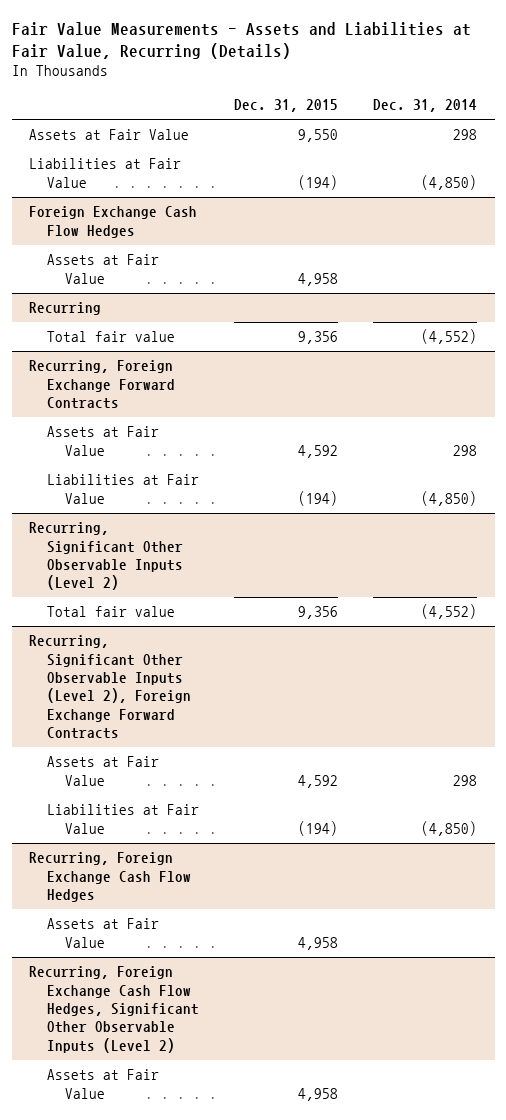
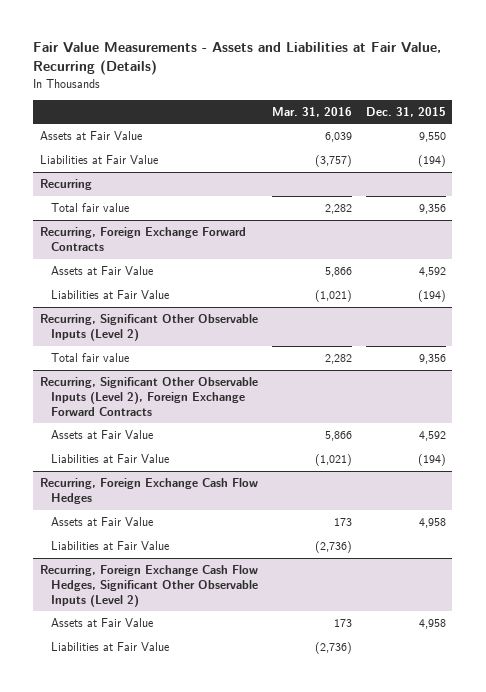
- | Dec. 31, 2015 | Dec. 31, 2014
+ | Mar. 31, 2016 | Dec. 31, 2015
- Foreign Exchange Cash Flow Hedges
- Assets at Fair Value | 4,958 |
@ Recurring, Foreign Exchange Cash Flow Hedges
+ Liabilities at Fair Value | (2,736) |
@ Recurring, Foreign Exchange Cash Flow Hedges, Significant Other Observable Inputs (Level 2)
+ Liabilities at Fair Value | (2,736) |

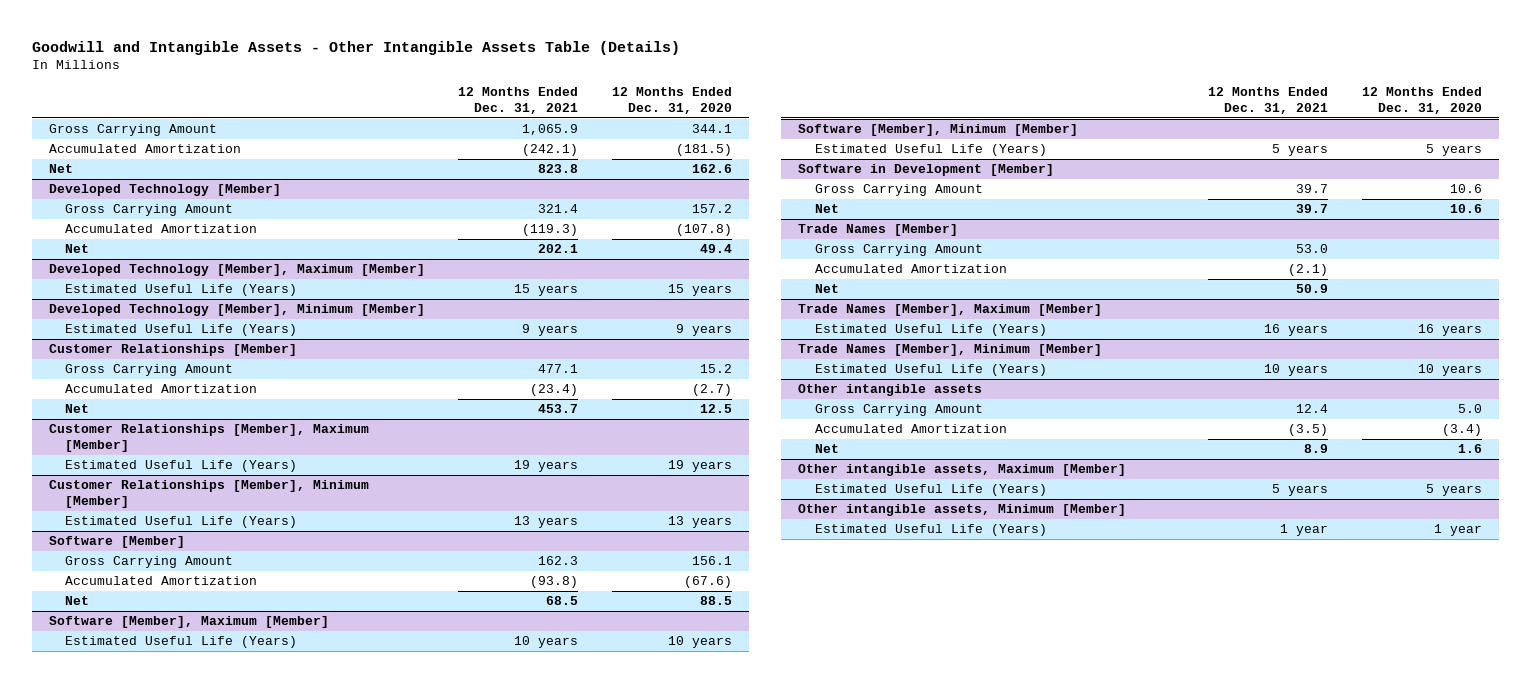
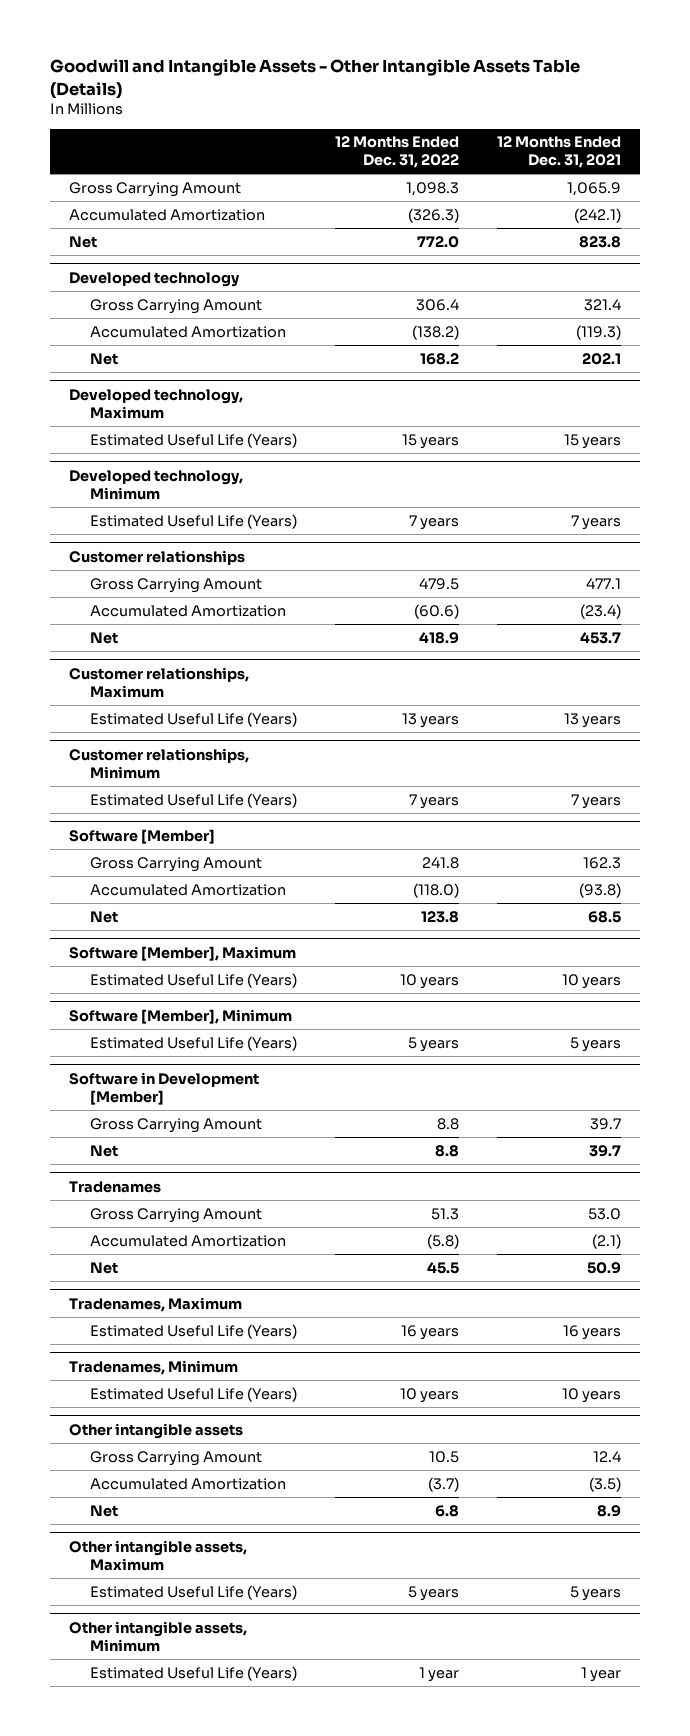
- | 12 Months Ended Dec. 31, 2021 | 12 Months Ended Dec. 31, 2020
+ | 12 Months Ended Dec. 31, 2022 | 12 Months Ended Dec. 31, 2021
- Developed Technology [Member]
+ Developed technology
- Developed Technology [Member], Maximum [Member]
+ Developed technology, Maximum
- Developed Technology [Member], Minimum [Member]
- Estimated Useful Life (Years) | 9 years | 9 years
- Customer Relationships [Member]
+ Developed technology, Minimum
+ Estimated Useful Life (Years) | 7 years | 7 years
+ Customer relationships
- Customer Relationships [Member], Maximum [Member]
- Estimated Useful Life (Years) | 19 years | 19 years
- Customer Relationships [Member], Minimum [Member]
+ Customer relationships, Maximum
+ Customer relationships, Minimum
+ Estimated Useful Life (Years) | 7 years | 7 years
- Software [Member], Maximum [Member]
+ Software [Member], Maximum
- Software [Member], Minimum [Member]
+ Software [Member], Minimum
- Trade Names [Member]
+ Tradenames
- Trade Names [Member], Maximum [Member]
+ Tradenames, Maximum
- Trade Names [Member], Minimum [Member]
+ Tradenames, Minimum
- Other intangible assets, Maximum [Member]
+ Other intangible assets, Maximum
- Other intangible assets, Minimum [Member]
+ Other intangible assets, Minimum

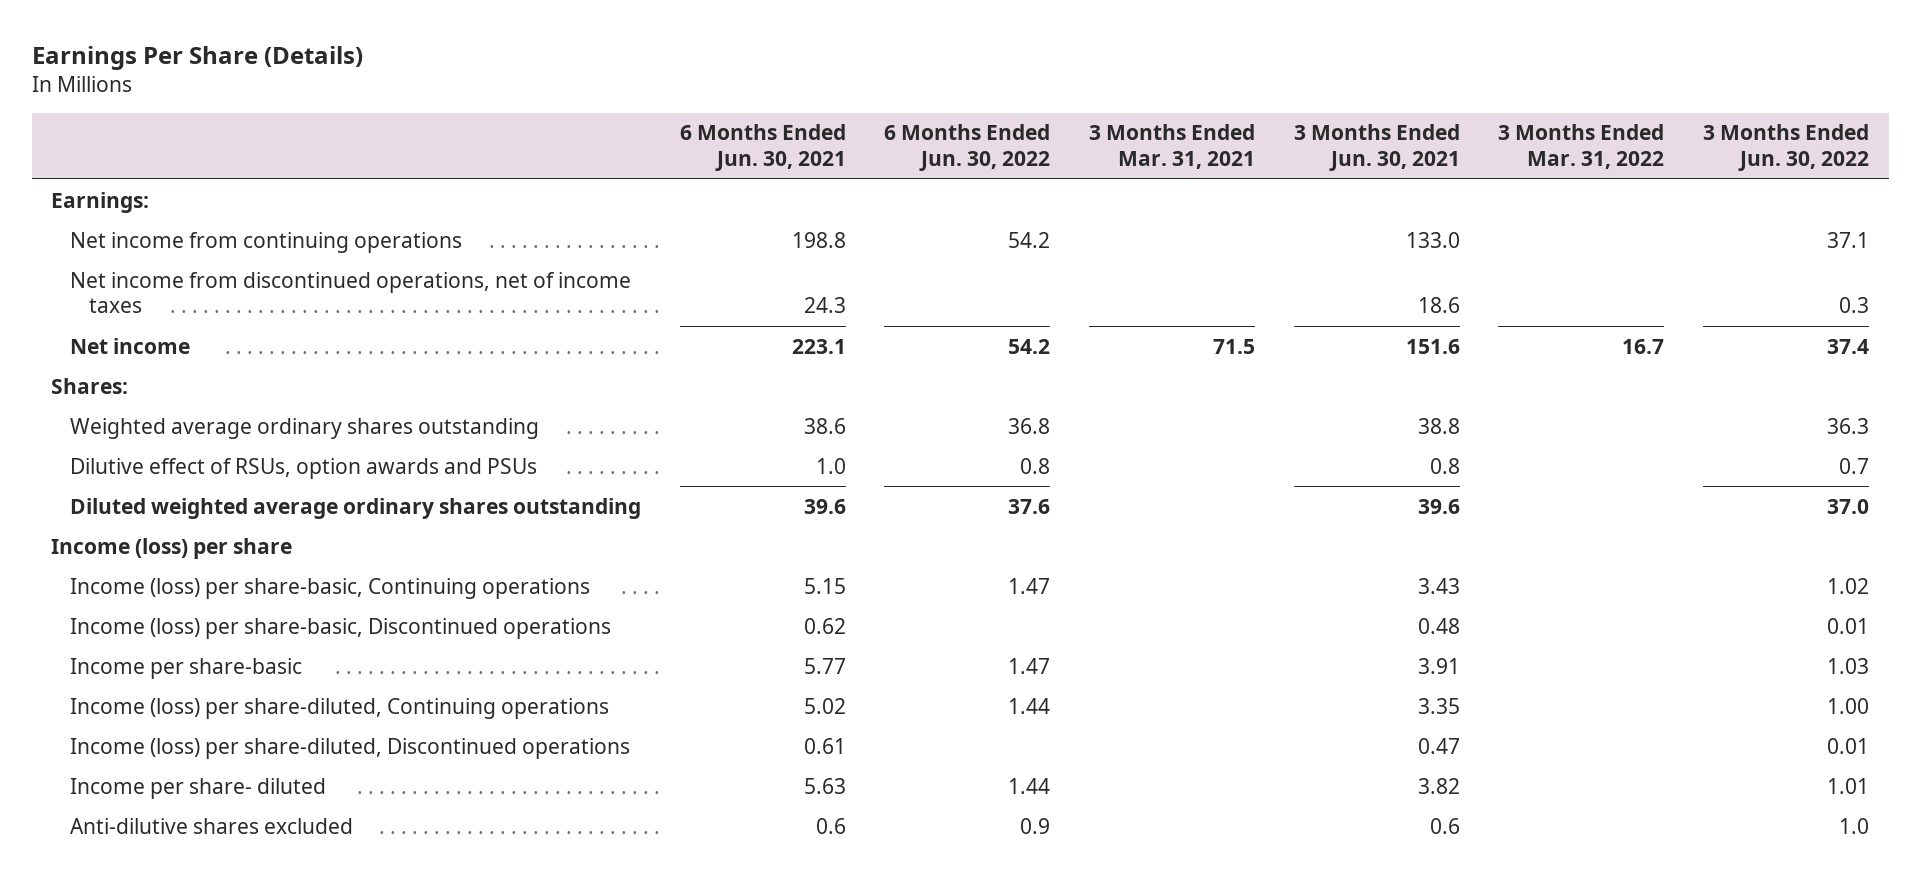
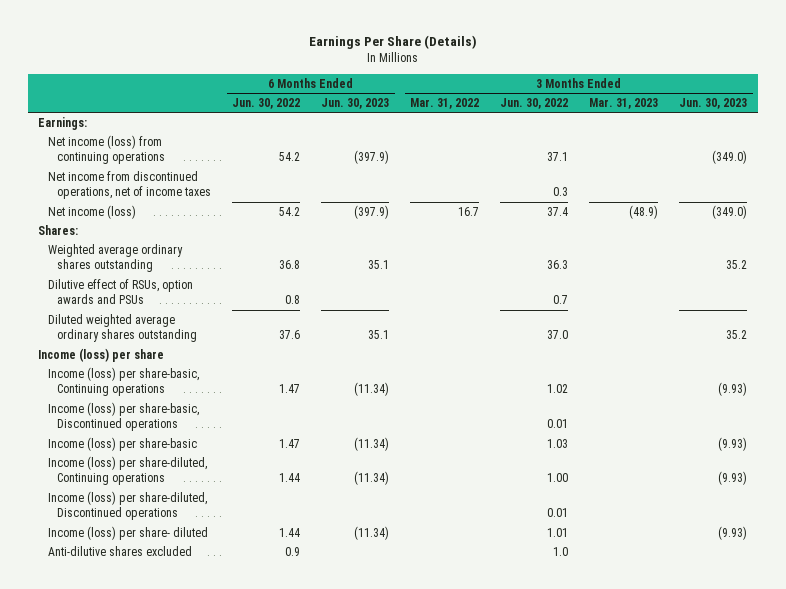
- | 6 Months Ended Jun. 30, 2021 | 6 Months Ended Jun. 30, 2022 | 3 Months Ended Mar. 31, 2021 | 3 Months Ended Jun. 30, 2021 | 3 Months Ended Mar. 31, 2022 | 3 Months Ended Jun. 30, 2022
+ | 6 Months Ended Jun. 30, 2022 | 6 Months Ended Jun. 30, 2023 | 3 Months Ended Mar. 31, 2022 | 3 Months Ended Jun. 30, 2022 | 3 Months Ended Mar. 31, 2023 | 3 Months Ended Jun. 30, 2023
- Net income from continuing operations | 198.8 | 54.2 | | 133.0 | | 37.1
+ Net income (loss) from continuing operations | 54.2 | (397.9) | | 37.1 | | (349.0)
- Net income | 223.1 | 54.2 | 71.5 | 151.6 | 16.7 | 37.4
+ Net income (loss) | 54.2 | (397.9) | 16.7 | 37.4 | (48.9) | (349.0)
- Income per share-basic | 5.77 | 1.47 | | 3.91 | | 1.03
+ Income (loss) per share-basic | 1.47 | (11.34) | | 1.03 | | (9.93)
- Income per share- diluted | 5.63 | 1.44 | | 3.82 | | 1.01
+ Income (loss) per share- diluted | 1.44 | (11.34) | | 1.01 | | (9.93)

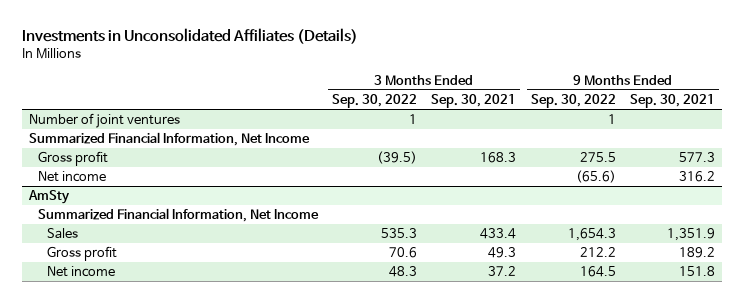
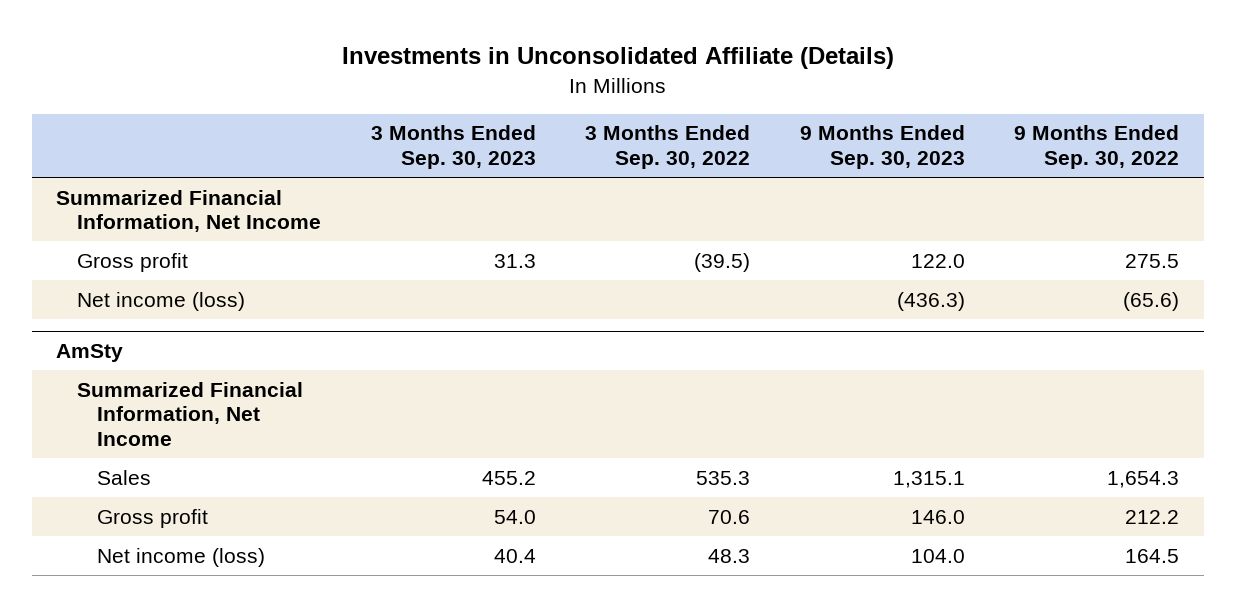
- Investments in Unconsolidated Affiliates (Details)
+ Investments in Unconsolidated Affiliate (Details)
- | 3 Months Ended Sep. 30, 2022 | 3 Months Ended Sep. 30, 2021 | 9 Months Ended Sep. 30, 2022 | 9 Months Ended Sep. 30, 2021
+ | 3 Months Ended Sep. 30, 2023 | 3 Months Ended Sep. 30, 2022 | 9 Months Ended Sep. 30, 2023 | 9 Months Ended Sep. 30, 2022
- Number of joint ventures | 1 | | 1 |
- Net income | | | (65.6) | 316.2
+ Net income (loss) | | | (436.3) | (65.6)
@ AmSty
- Net income | 48.3 | 37.2 | 164.5 | 151.8
+ Net income (loss) | 40.4 | 48.3 | 104.0 | 164.5

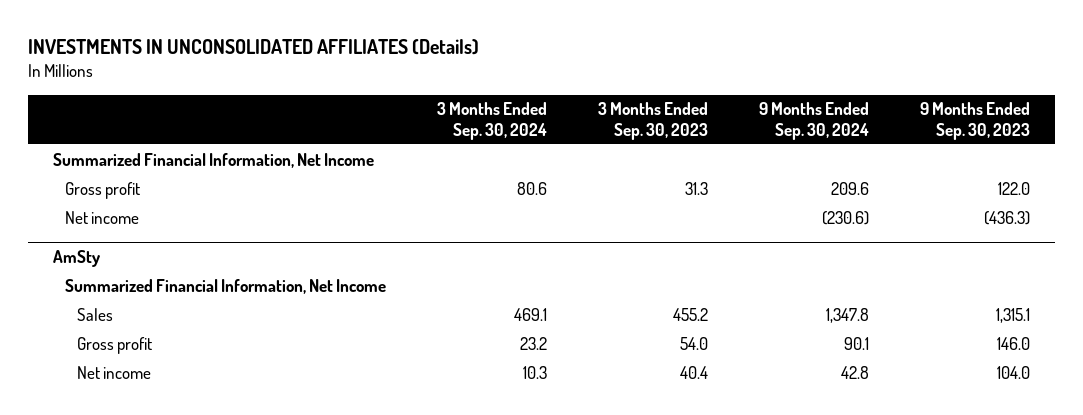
- Investments in Unconsolidated Affiliate (Details)
+ INVESTMENTS IN UNCONSOLIDATED AFFILIATES (Details)
- | 3 Months Ended Sep. 30, 2023 | 3 Months Ended Sep. 30, 2022 | 9 Months Ended Sep. 30, 2023 | 9 Months Ended Sep. 30, 2022
+ | 3 Months Ended Sep. 30, 2024 | 3 Months Ended Sep. 30, 2023 | 9 Months Ended Sep. 30, 2024 | 9 Months Ended Sep. 30, 2023
- Net income (loss) | | | (436.3) | (65.6)
+ Net income | | | (230.6) | (436.3)
@ AmSty
- Net income (loss) | 40.4 | 48.3 | 104.0 | 164.5
+ Net income | 10.3 | 40.4 | 42.8 | 104.0

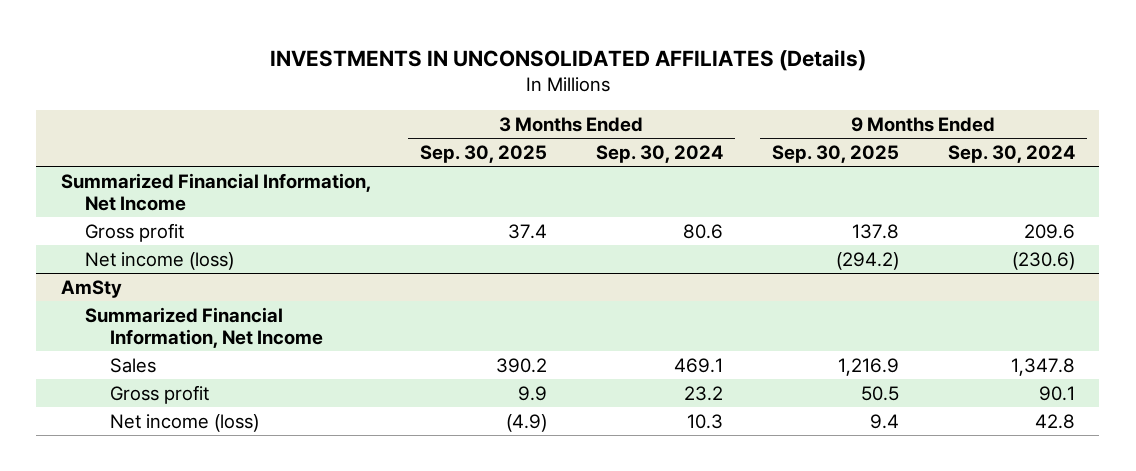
- | 3 Months Ended Sep. 30, 2024 | 3 Months Ended Sep. 30, 2023 | 9 Months Ended Sep. 30, 2024 | 9 Months Ended Sep. 30, 2023
+ | 3 Months Ended Sep. 30, 2025 | 3 Months Ended Sep. 30, 2024 | 9 Months Ended Sep. 30, 2025 | 9 Months Ended Sep. 30, 2024
- Net income | | | (230.6) | (436.3)
+ Net income (loss) | | | (294.2) | (230.6)
@ AmSty
- Net income | 10.3 | 40.4 | 42.8 | 104.0
+ Net income (loss) | (4.9) | 10.3 | 9.4 | 42.8

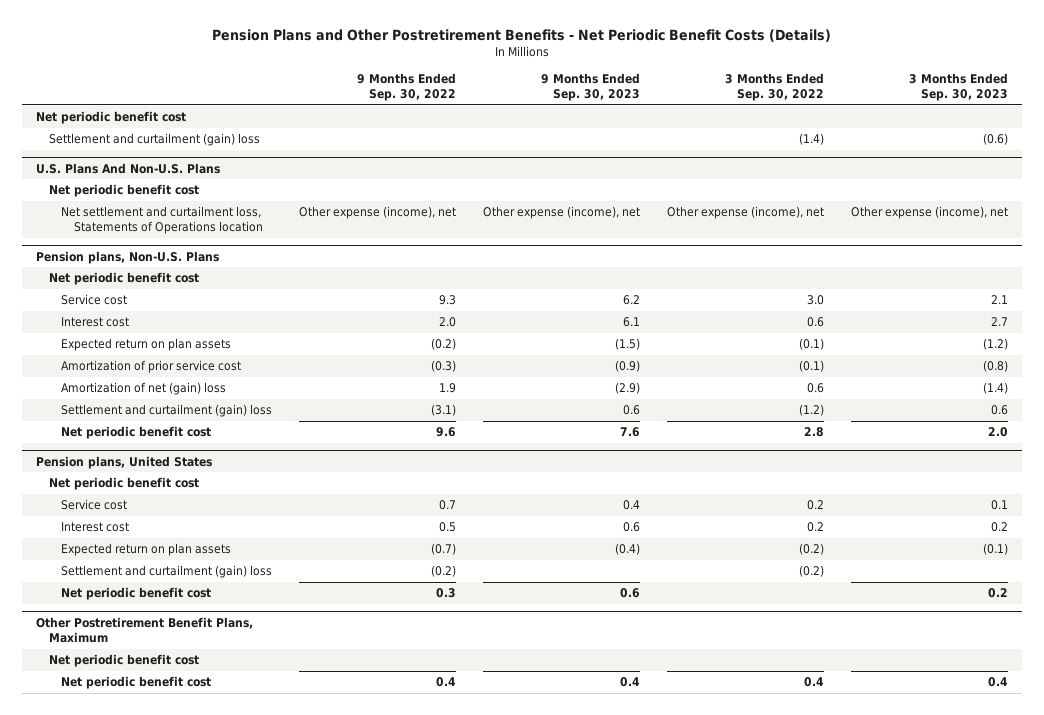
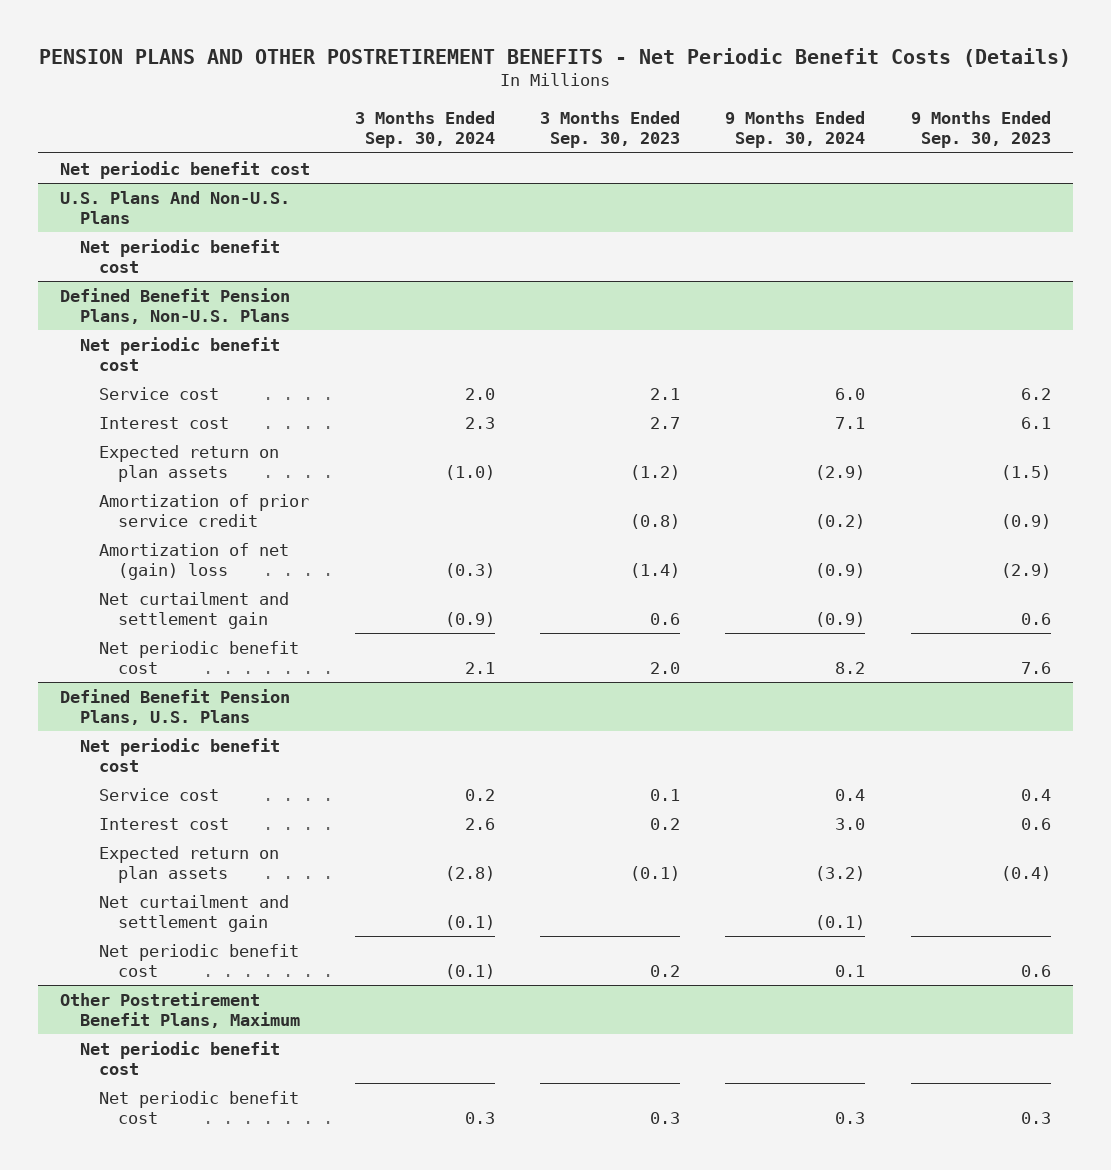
- Pension Plans and Other Postretirement Benefits - Net Periodic Benefit Costs (Details)
+ PENSION PLANS AND OTHER POSTRETIREMENT BENEFITS - Net Periodic Benefit Costs (Details)
- | 9 Months Ended Sep. 30, 2022 | 9 Months Ended Sep. 30, 2023 | 3 Months Ended Sep. 30, 2022 | 3 Months Ended Sep. 30, 2023
+ | 3 Months Ended Sep. 30, 2024 | 3 Months Ended Sep. 30, 2023 | 9 Months Ended Sep. 30, 2024 | 9 Months Ended Sep. 30, 2023
- Settlement and curtailment (gain) loss | | | (1.4) | (0.6)
@ U.S. Plans And Non-U.S. Plans
- Net settlement and curtailment loss, Statements of Operations location | Other expense (income), net | Other expense (income), net | Other expense (income), net | Other expense (income), net
- Pension plans, Non-U.S. Plans
+ Defined Benefit Pension Plans, Non-U.S. Plans
- Amortization of prior service cost | (0.3) | (0.9) | (0.1) | (0.8)
+ Amortization of prior service credit | | (0.8) | (0.2) | (0.9)
- Settlement and curtailment (gain) loss | (3.1) | 0.6 | (1.2) | 0.6
+ Net curtailment and settlement gain | (0.9) | 0.6 | (0.9) | 0.6
- Pension plans, United States
+ Defined Benefit Pension Plans, U.S. Plans
- Settlement and curtailment (gain) loss | (0.2) | | (0.2) |
+ Net curtailment and settlement gain | (0.1) | | (0.1) |
@ Other Postretirement Benefit Plans, Maximum
- Net periodic benefit cost | 0.4 | 0.4 | 0.4 | 0.4
+ Net periodic benefit cost | 0.3 | 0.3 | 0.3 | 0.3

